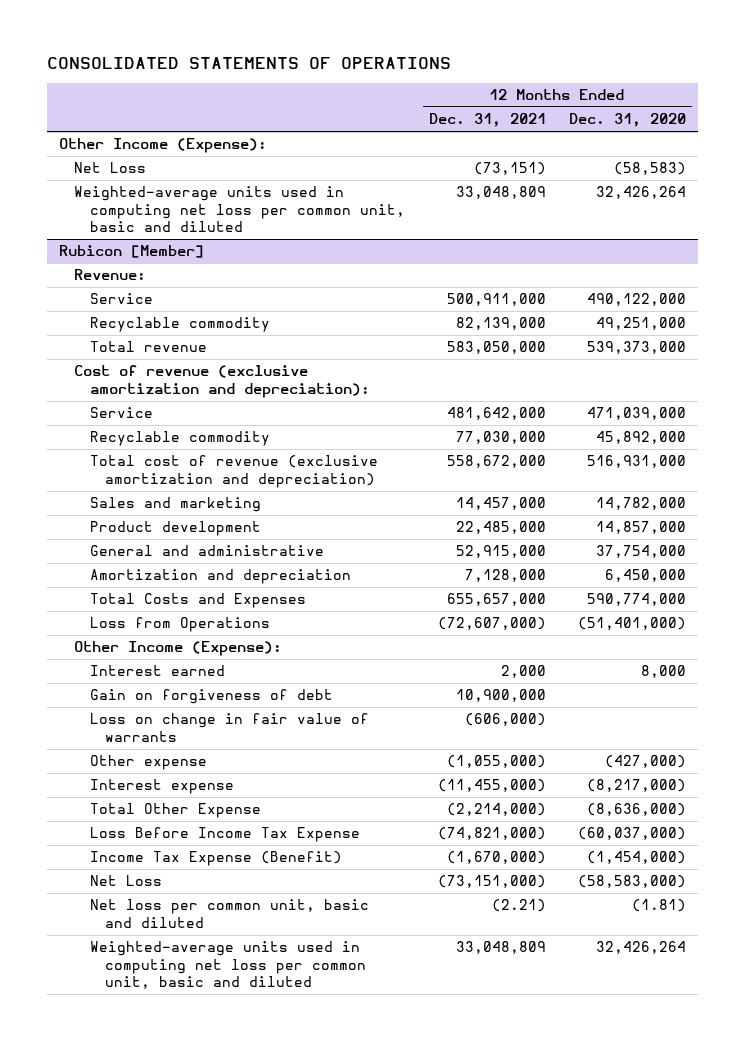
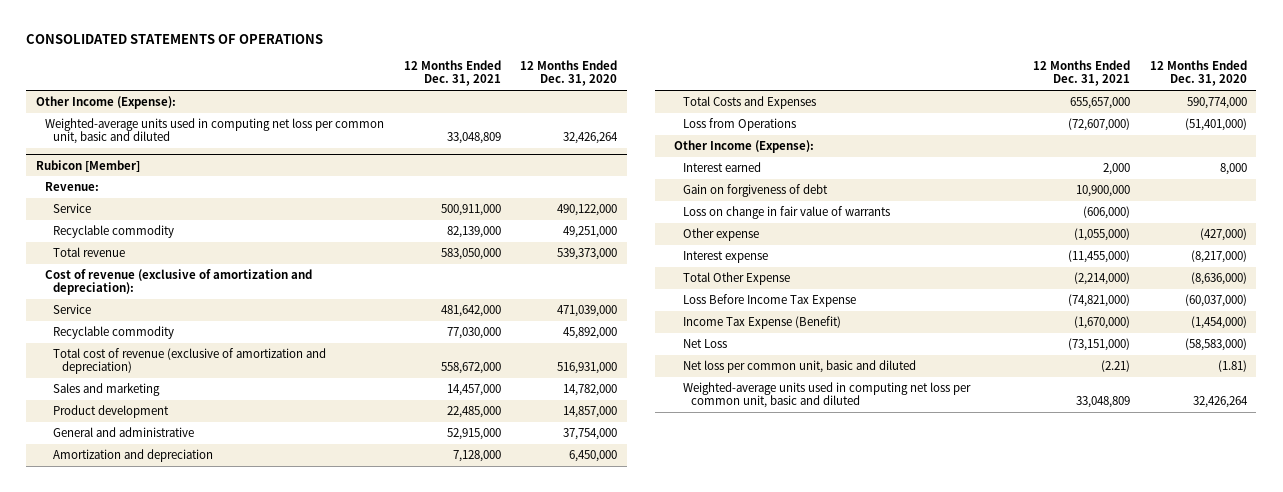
- Net Loss | (73,151) | (58,583)
@ Rubicon [Member]
- Cost of revenue (exclusive amortization and depreciation):
+ Cost of revenue (exclusive of amortization and depreciation):
- Total cost of revenue (exclusive amortization and depreciation) | 558,672,000 | 516,931,000
+ Total cost of revenue (exclusive of amortization and depreciation) | 558,672,000 | 516,931,000

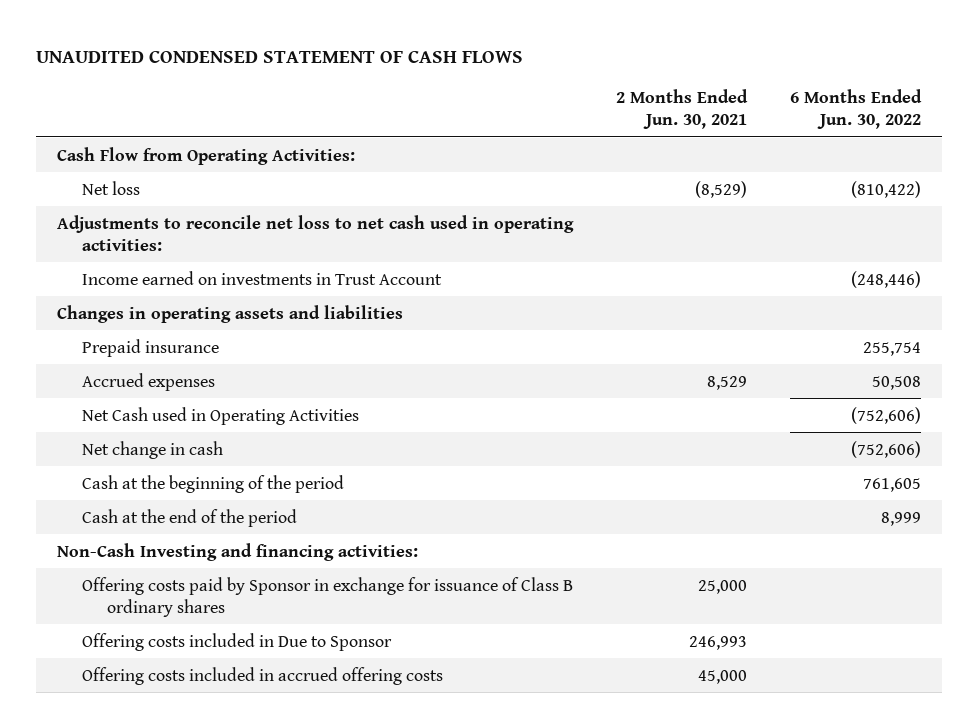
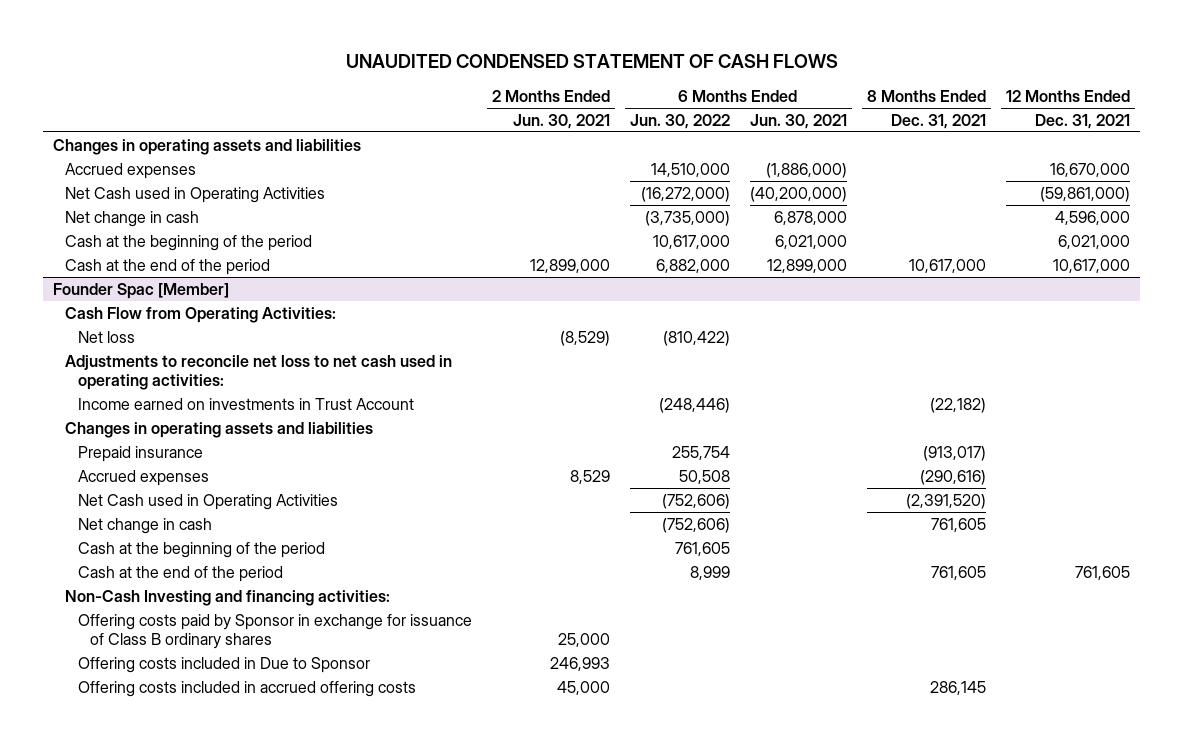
- | 2 Months Ended Jun. 30, 2021 | 6 Months Ended Jun. 30, 2022
+ | 2 Months Ended Jun. 30, 2021 | 6 Months Ended Jun. 30, 2022 | 6 Months Ended Jun. 30, 2021 | 8 Months Ended Dec. 31, 2021 | 12 Months Ended Dec. 31, 2021
+ Changes in operating assets and liabilities
+ Accrued expenses | | 14,510,000 | (1,886,000) | | 16,670,000
+ Net Cash used in Operating Activities | | (16,272,000) | (40,200,000) | | (59,861,000)
+ Net change in cash | | (3,735,000) | 6,878,000 | | 4,596,000
+ Cash at the beginning of the period | | 10,617,000 | 6,021,000 | | 6,021,000
+ Cash at the end of the period | 12,899,000 | 6,882,000 | 12,899,000 | 10,617,000 | 10,617,000
+ Founder Spac [Member]

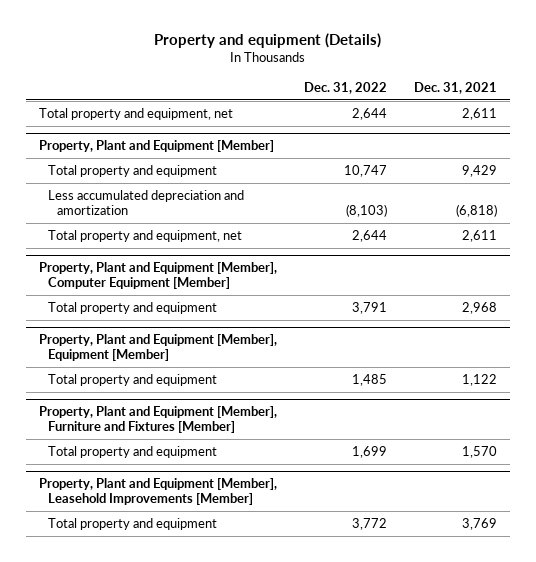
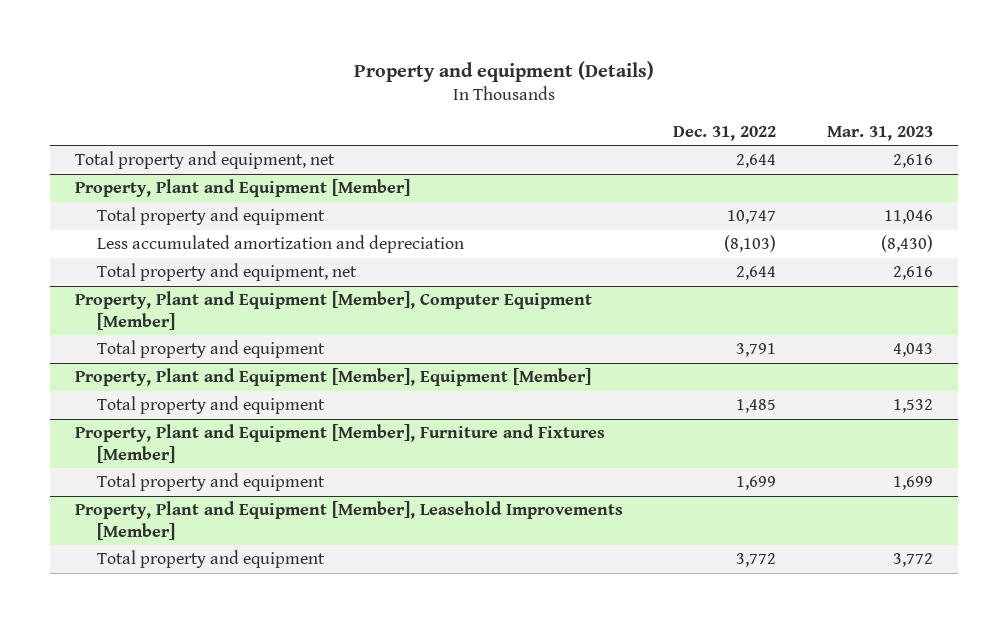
- | Dec. 31, 2022 | Dec. 31, 2021
+ | Dec. 31, 2022 | Mar. 31, 2023
@ Property, Plant and Equipment [Member]
- Less accumulated depreciation and amortization | (8,103) | (6,818)
+ Less accumulated amortization and depreciation | (8,103) | (8,430)

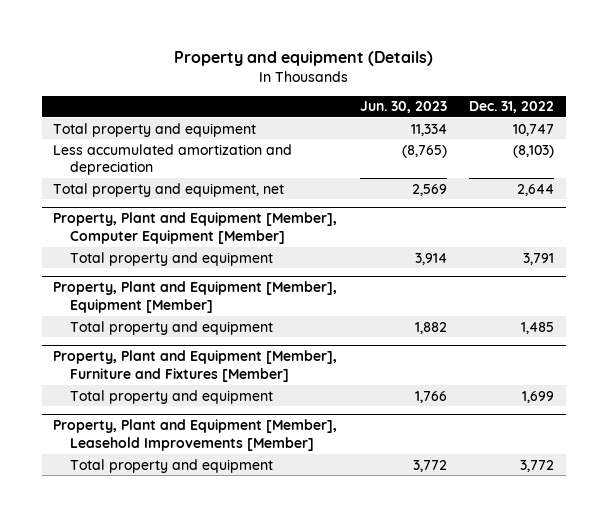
- | Dec. 31, 2022 | Mar. 31, 2023
+ | Jun. 30, 2023 | Dec. 31, 2022
- Total property and equipment, net | 2,644 | 2,616
- Property, Plant and Equipment [Member]

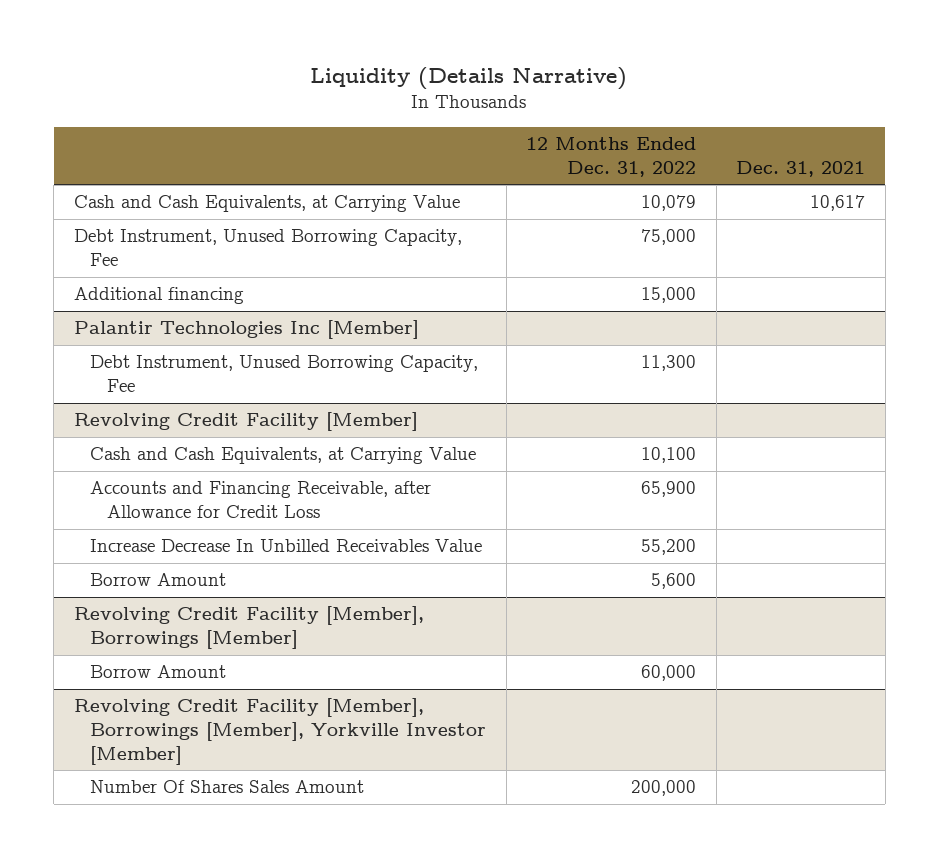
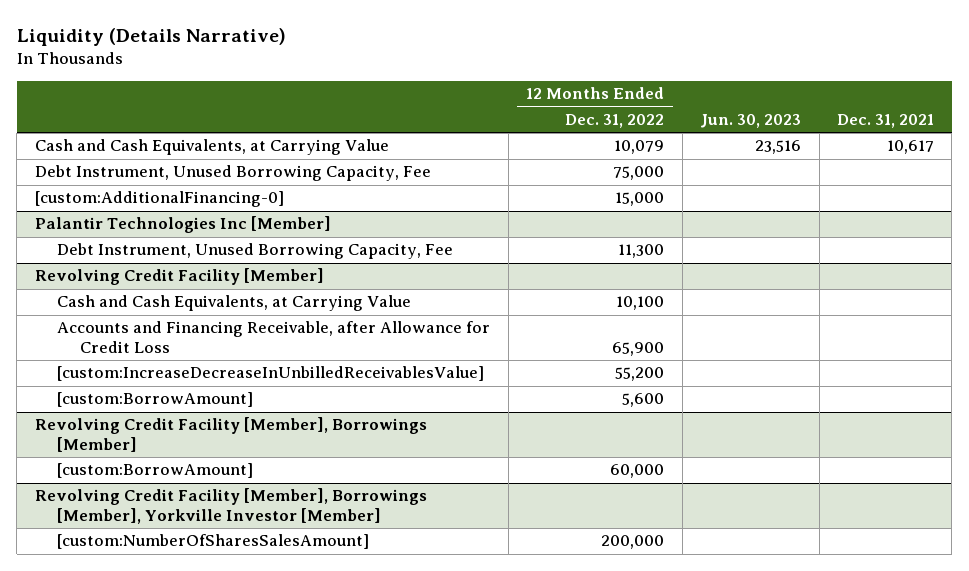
- | 12 Months Ended Dec. 31, 2022 | Dec. 31, 2021
+ | 12 Months Ended Dec. 31, 2022 | Jun. 30, 2023 | Dec. 31, 2021
- Additional financing | 15,000 |
+ [custom:AdditionalFinancing-0] | 15,000 | |
@ Revolving Credit Facility [Member]
- Increase Decrease In Unbilled Receivables Value | 55,200 |
- Borrow Amount | 5,600 |
+ [custom:IncreaseDecreaseInUnbilledReceivablesValue] | 55,200 | |
+ [custom:BorrowAmount] | 5,600 | |
@ Revolving Credit Facility [Member], Borrowings [Member]
- Borrow Amount | 60,000 |
+ [custom:BorrowAmount] | 60,000 | |
@ Revolving Credit Facility [Member], Borrowings [Member], Yorkville Investor [Member]
- Number Of Shares Sales Amount | 200,000 |
+ [custom:NumberOfSharesSalesAmount] | 200,000 | |

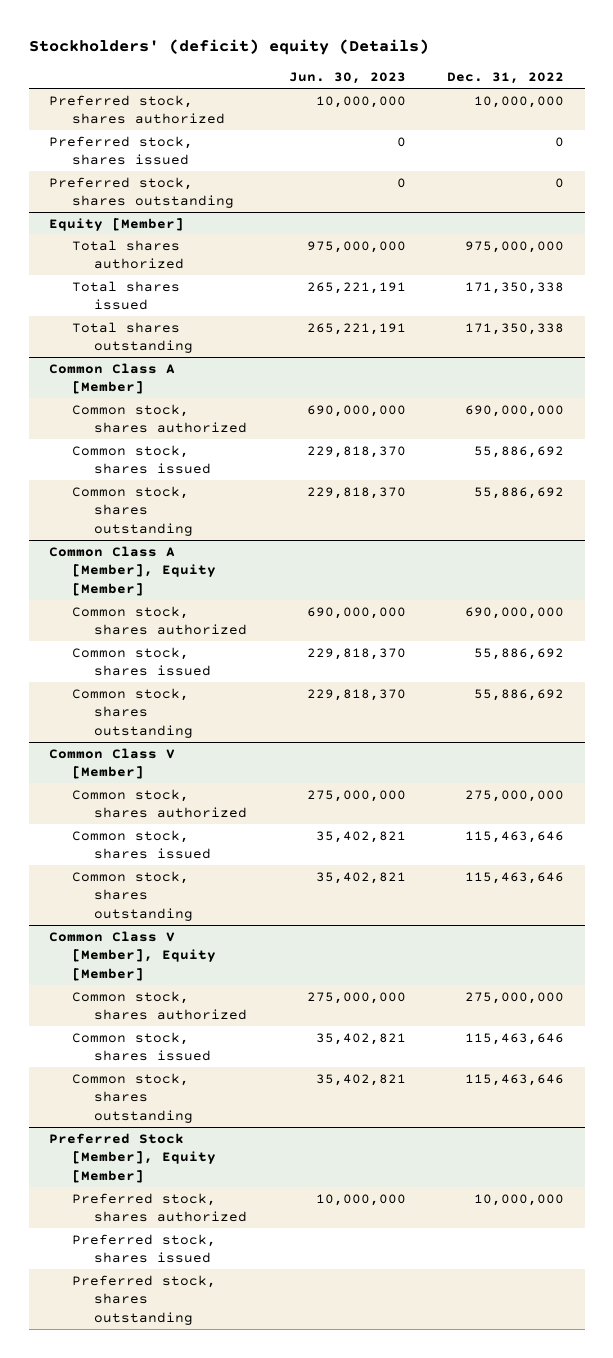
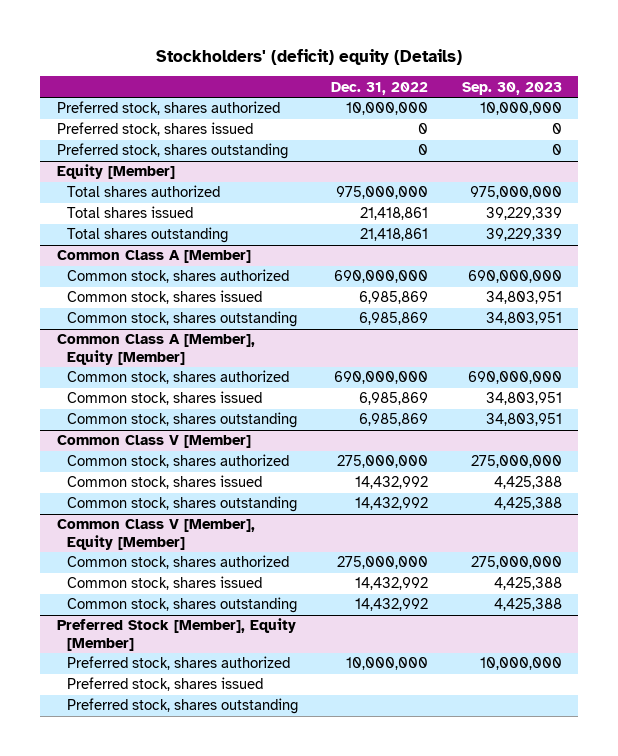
- | Jun. 30, 2023 | Dec. 31, 2022
+ | Dec. 31, 2022 | Sep. 30, 2023
@ Equity [Member]
- Total shares issued | 265,221,191 | 171,350,338
- Total shares outstanding | 265,221,191 | 171,350,338
+ Total shares issued | 21,418,861 | 39,229,339
+ Total shares outstanding | 21,418,861 | 39,229,339
@ Common Class A [Member]
- Common stock, shares issued | 229,818,370 | 55,886,692
- Common stock, shares outstanding | 229,818,370 | 55,886,692
+ Common stock, shares issued | 6,985,869 | 34,803,951
+ Common stock, shares outstanding | 6,985,869 | 34,803,951
@ Common Class A [Member], Equity [Member]
- Common stock, shares issued | 229,818,370 | 55,886,692
- Common stock, shares outstanding | 229,818,370 | 55,886,692
+ Common stock, shares issued | 6,985,869 | 34,803,951
+ Common stock, shares outstanding | 6,985,869 | 34,803,951
@ Common Class V [Member]
- Common stock, shares issued | 35,402,821 | 115,463,646
- Common stock, shares outstanding | 35,402,821 | 115,463,646
+ Common stock, shares issued | 14,432,992 | 4,425,388
+ Common stock, shares outstanding | 14,432,992 | 4,425,388
@ Common Class V [Member], Equity [Member]
- Common stock, shares issued | 35,402,821 | 115,463,646
- Common stock, shares outstanding | 35,402,821 | 115,463,646
+ Common stock, shares issued | 14,432,992 | 4,425,388
+ Common stock, shares outstanding | 14,432,992 | 4,425,388

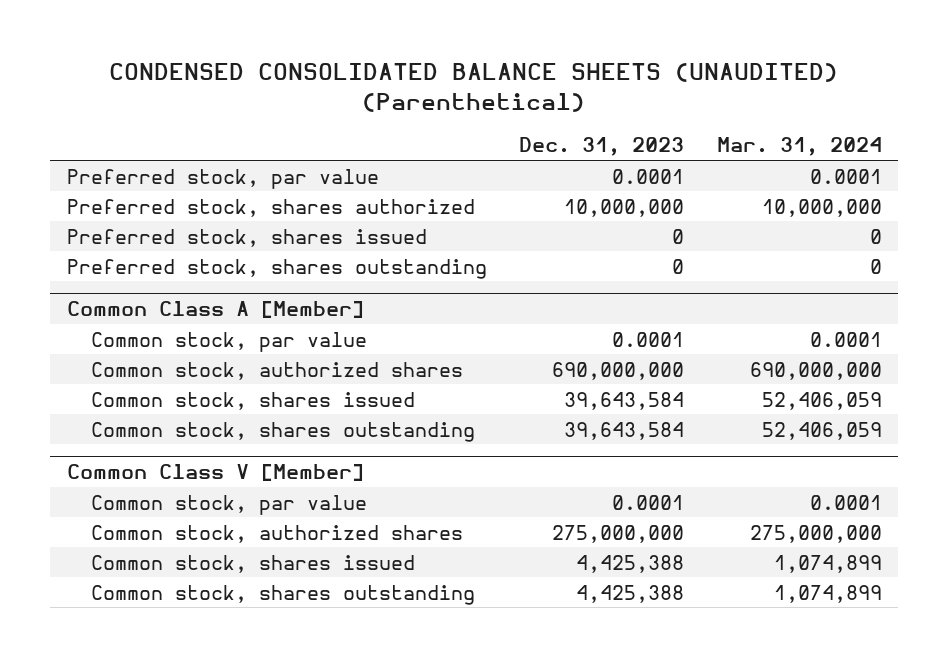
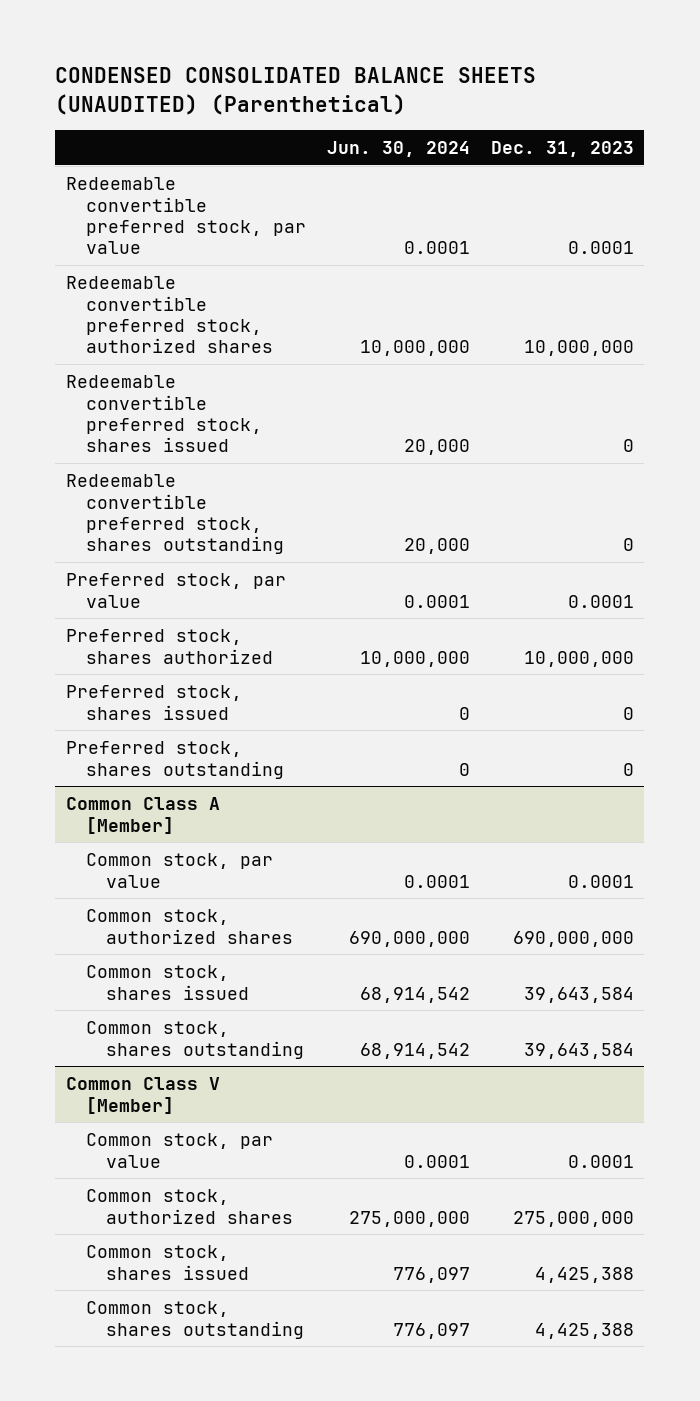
- | Dec. 31, 2023 | Mar. 31, 2024
+ | Jun. 30, 2024 | Dec. 31, 2023
+ Redeemable convertible preferred stock, par value | 0.0001 | 0.0001
+ Redeemable convertible preferred stock, authorized shares | 10,000,000 | 10,000,000
+ Redeemable convertible preferred stock, shares issued | 20,000 | 0
+ Redeemable convertible preferred stock, shares outstanding | 20,000 | 0

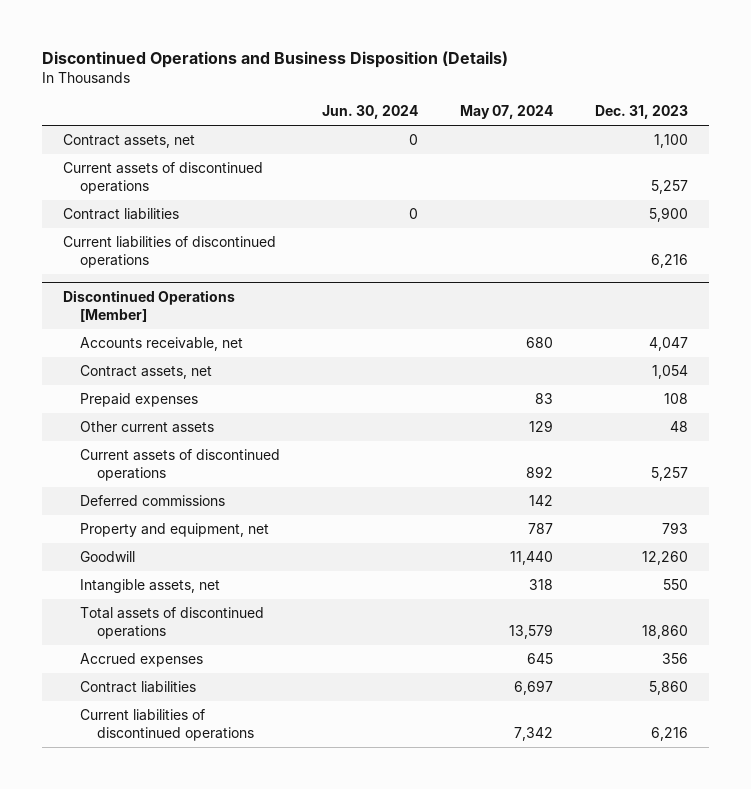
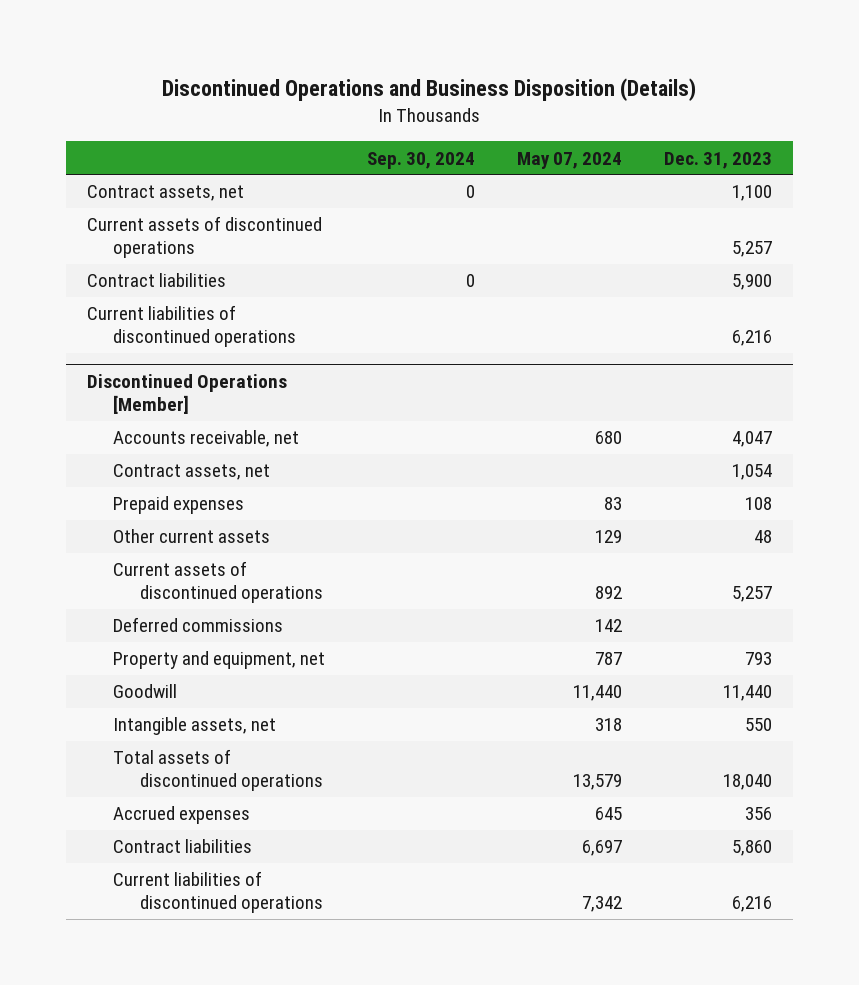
- | Jun. 30, 2024 | May 07, 2024 | Dec. 31, 2023
+ | Sep. 30, 2024 | May 07, 2024 | Dec. 31, 2023
@ Discontinued Operations [Member]
- Goodwill | | 11,440 | 12,260
+ Goodwill | | 11,440 | 11,440
- Total assets of discontinued operations | | 13,579 | 18,860
+ Total assets of discontinued operations | | 13,579 | 18,040

